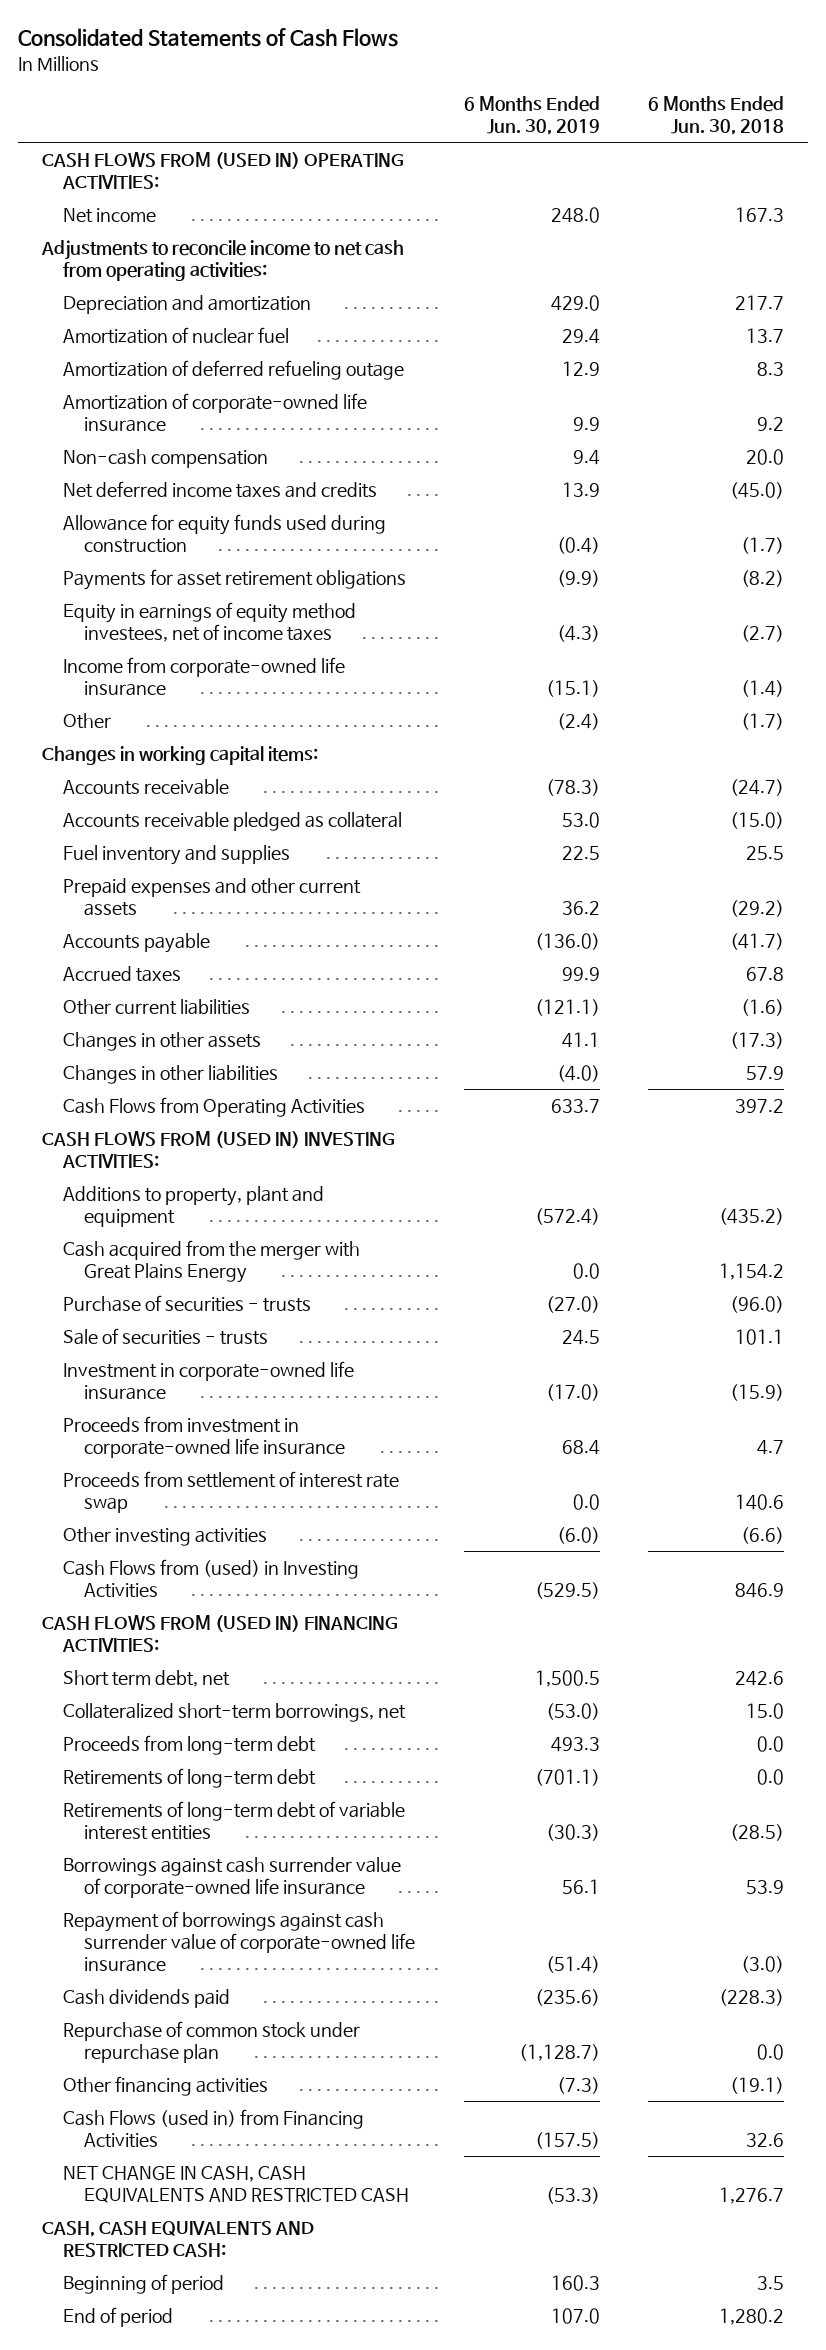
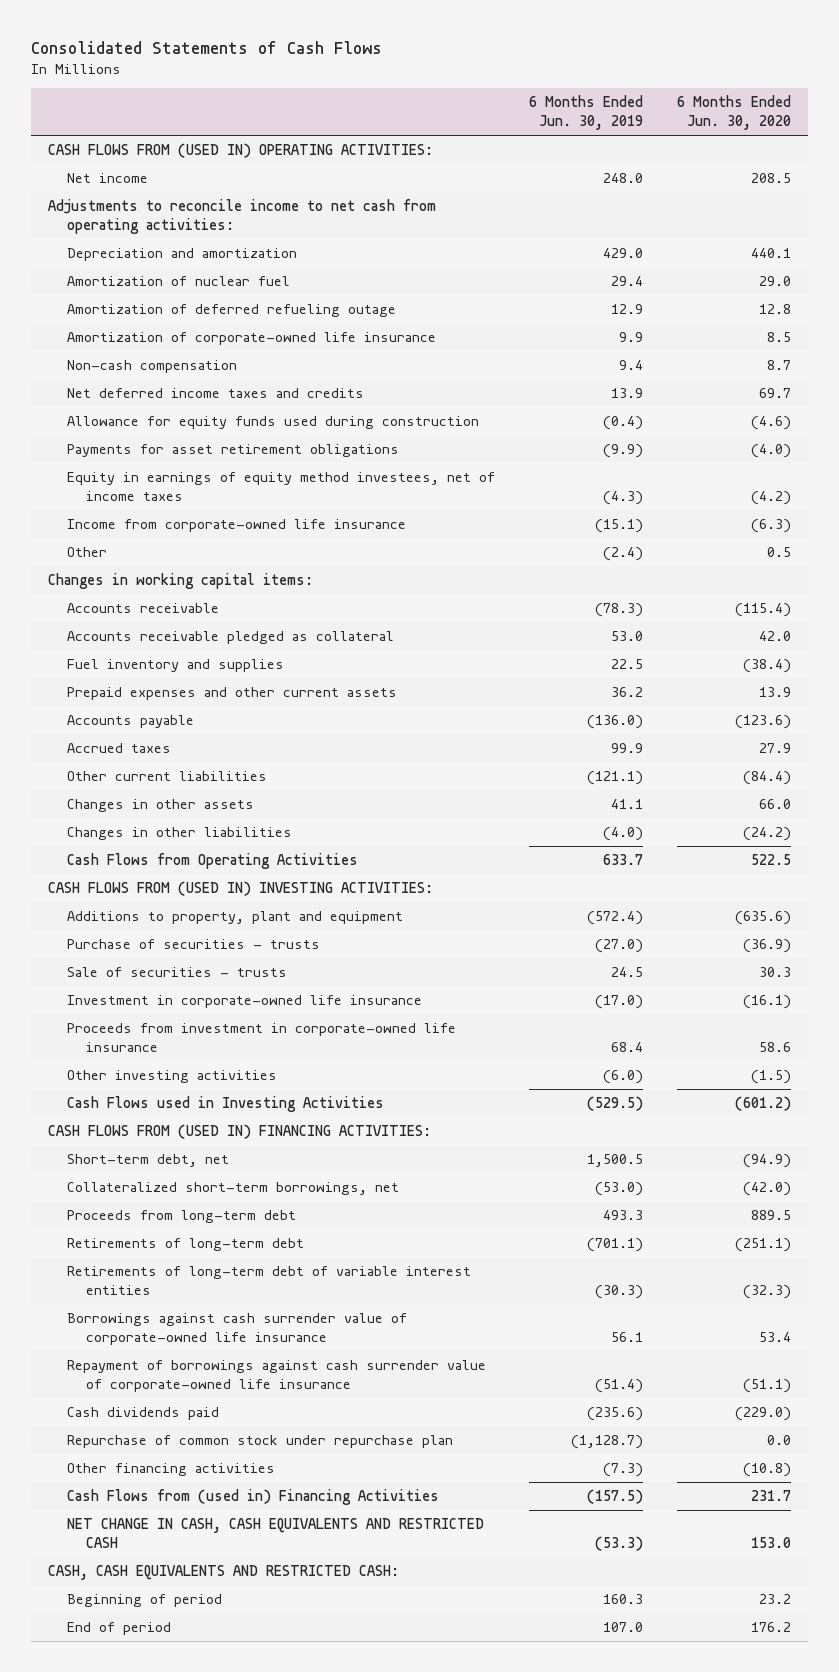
- | 6 Months Ended Jun. 30, 2019 | 6 Months Ended Jun. 30, 2018
+ | 6 Months Ended Jun. 30, 2019 | 6 Months Ended Jun. 30, 2020
- Cash acquired from the merger with Great Plains Energy | 0.0 | 1,154.2
- Proceeds from settlement of interest rate swap | 0.0 | 140.6
- Cash Flows from (used) in Investing Activities | (529.5) | 846.9
+ Cash Flows used in Investing Activities | (529.5) | (601.2)
- Short term debt, net | 1,500.5 | 242.6
+ Short-term debt, net | 1,500.5 | (94.9)
- Cash Flows (used in) from Financing Activities | (157.5) | 32.6
+ Cash Flows from (used in) Financing Activities | (157.5) | 231.7

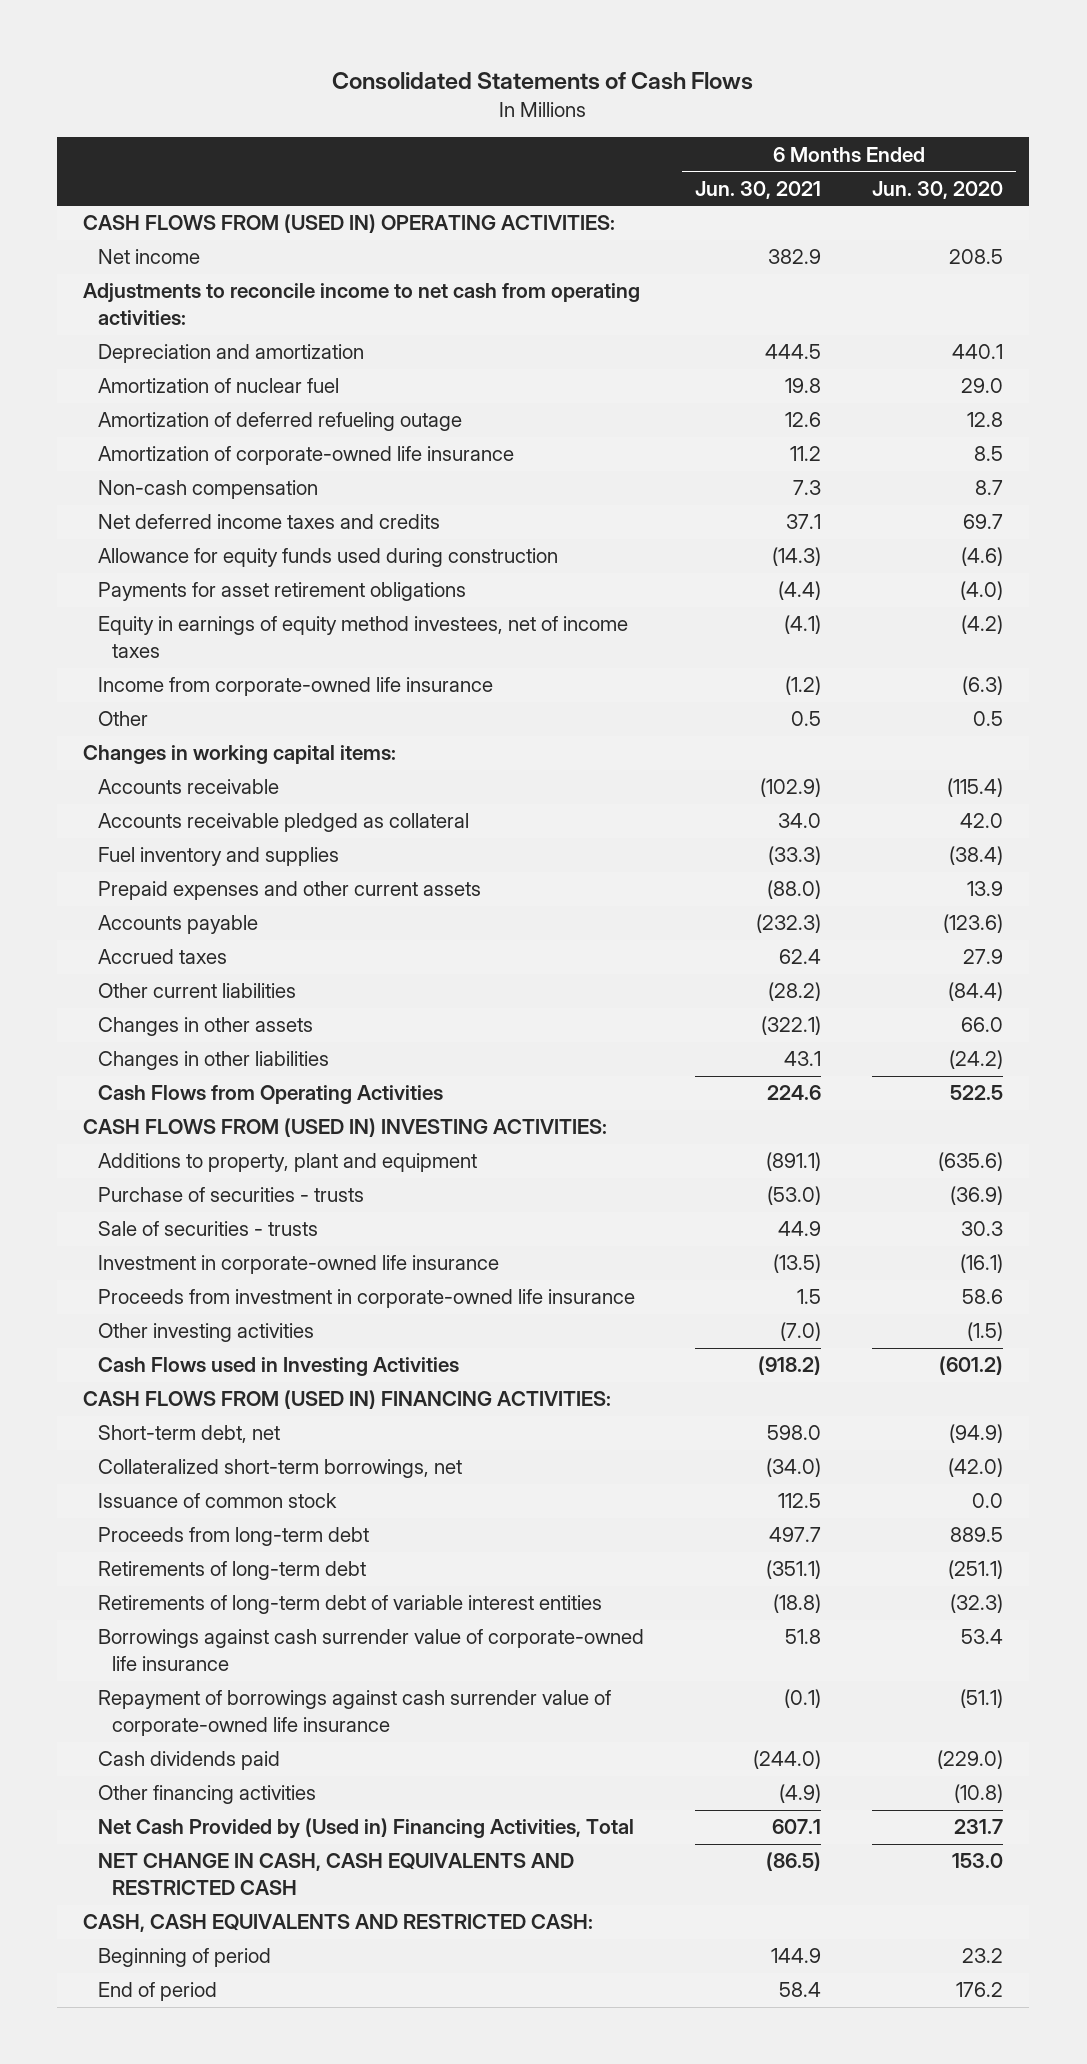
- | 6 Months Ended Jun. 30, 2019 | 6 Months Ended Jun. 30, 2020
+ | 6 Months Ended Jun. 30, 2021 | 6 Months Ended Jun. 30, 2020
+ Issuance of common stock | 112.5 | 0.0
- Repurchase of common stock under repurchase plan | (1,128.7) | 0.0
- Cash Flows from (used in) Financing Activities | (157.5) | 231.7
+ Net Cash Provided by (Used in) Financing Activities, Total | 607.1 | 231.7

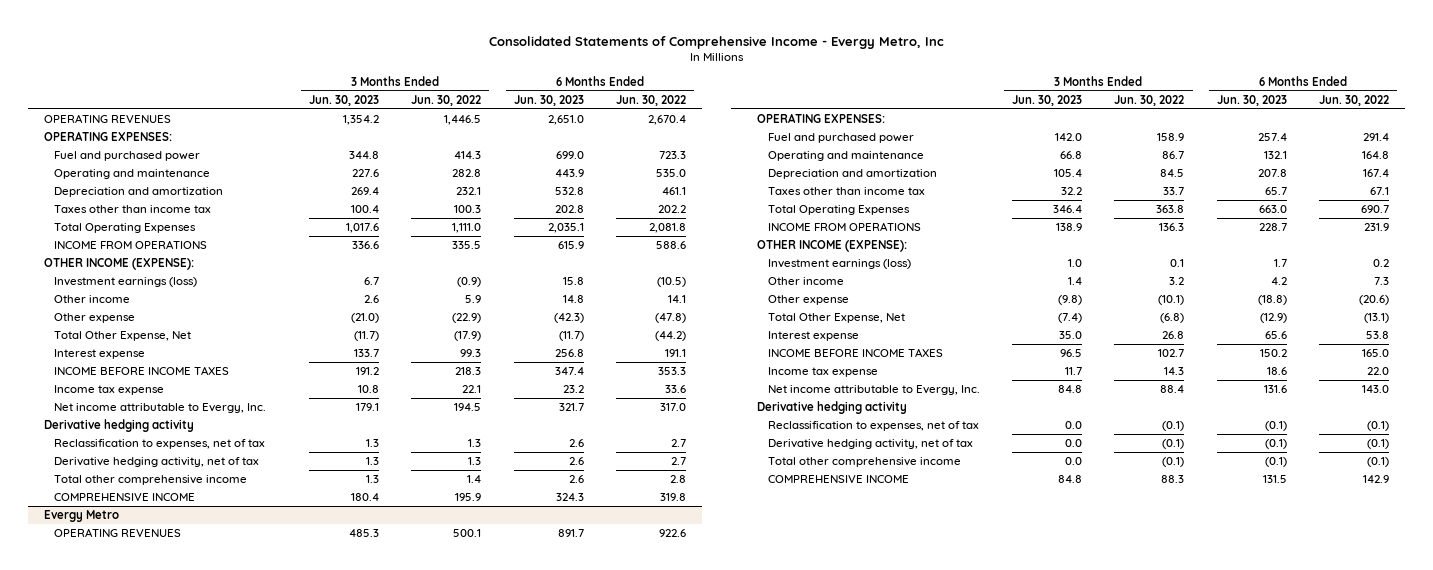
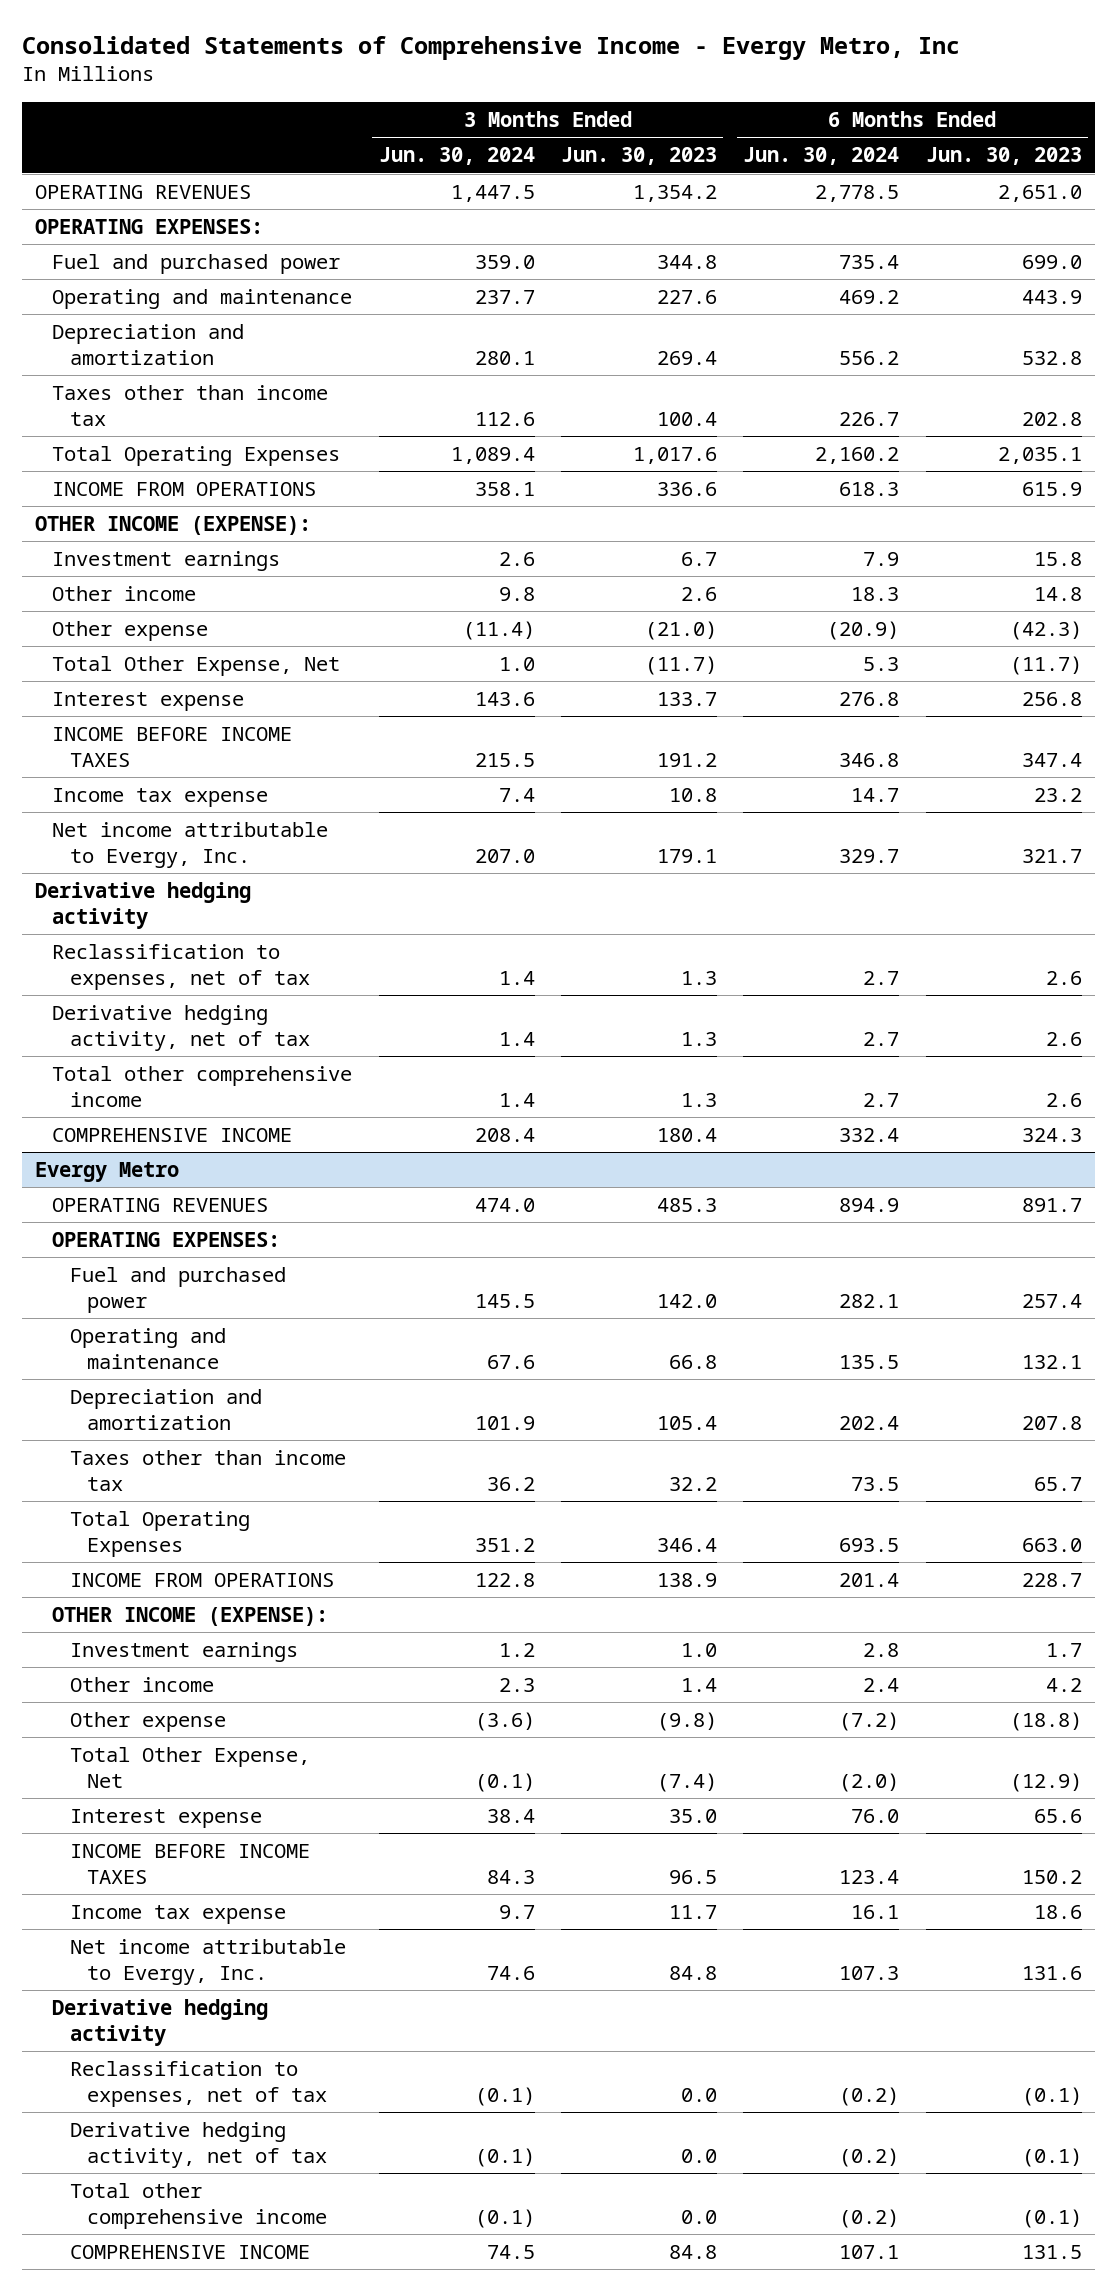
- | 3 Months Ended Jun. 30, 2023 | 3 Months Ended Jun. 30, 2022 | 6 Months Ended Jun. 30, 2023 | 6 Months Ended Jun. 30, 2022
+ | 3 Months Ended Jun. 30, 2024 | 3 Months Ended Jun. 30, 2023 | 6 Months Ended Jun. 30, 2024 | 6 Months Ended Jun. 30, 2023
- Investment earnings (loss) | 6.7 | (0.9) | 15.8 | (10.5)
+ Investment earnings | 2.6 | 6.7 | 7.9 | 15.8
@ Evergy Metro
- Investment earnings (loss) | 1.0 | 0.1 | 1.7 | 0.2
+ Investment earnings | 1.2 | 1.0 | 2.8 | 1.7

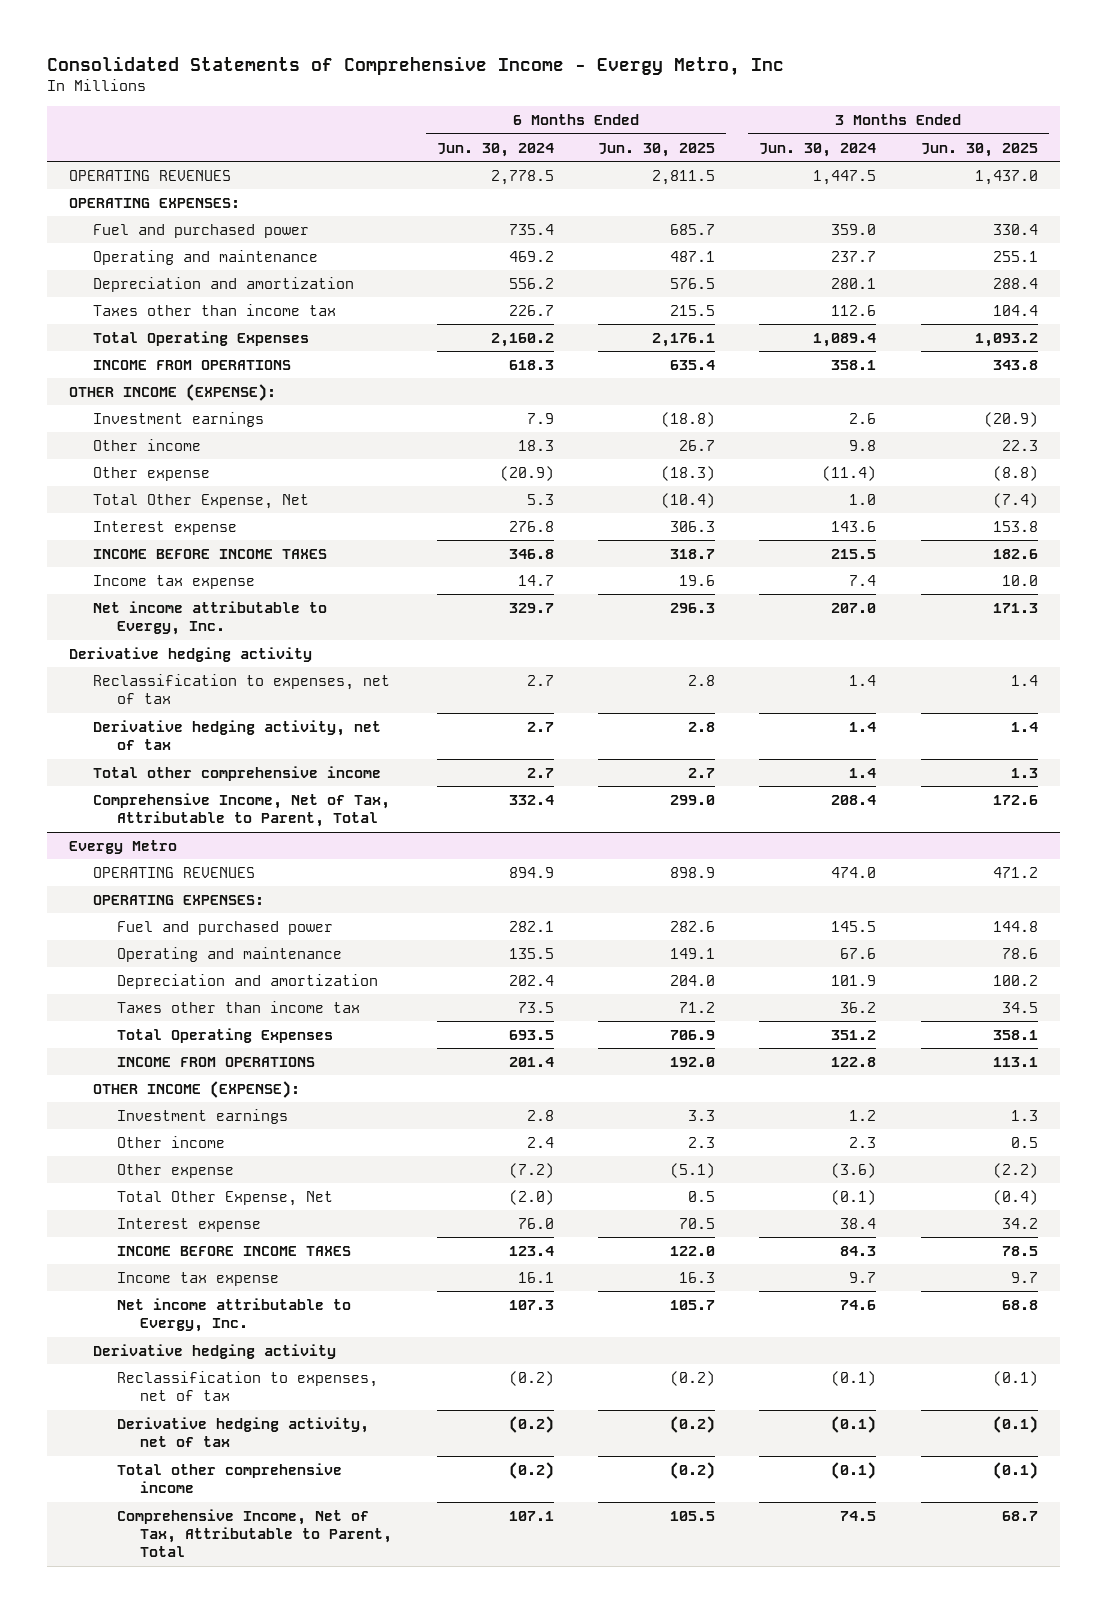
- | 3 Months Ended Jun. 30, 2024 | 3 Months Ended Jun. 30, 2023 | 6 Months Ended Jun. 30, 2024 | 6 Months Ended Jun. 30, 2023
+ | 6 Months Ended Jun. 30, 2024 | 6 Months Ended Jun. 30, 2025 | 3 Months Ended Jun. 30, 2024 | 3 Months Ended Jun. 30, 2025
- COMPREHENSIVE INCOME | 208.4 | 180.4 | 332.4 | 324.3
+ Comprehensive Income, Net of Tax, Attributable to Parent, Total | 332.4 | 299.0 | 208.4 | 172.6
@ Evergy Metro
- COMPREHENSIVE INCOME | 74.5 | 84.8 | 107.1 | 131.5
+ Comprehensive Income, Net of Tax, Attributable to Parent, Total | 107.1 | 105.5 | 74.5 | 68.7

